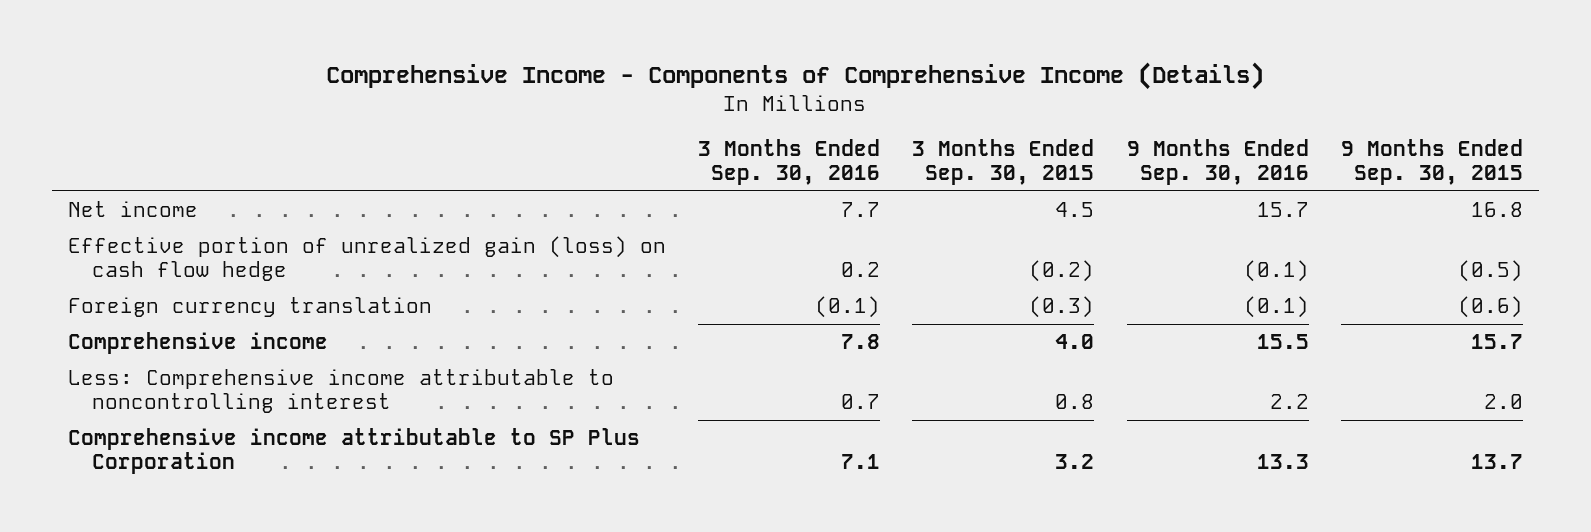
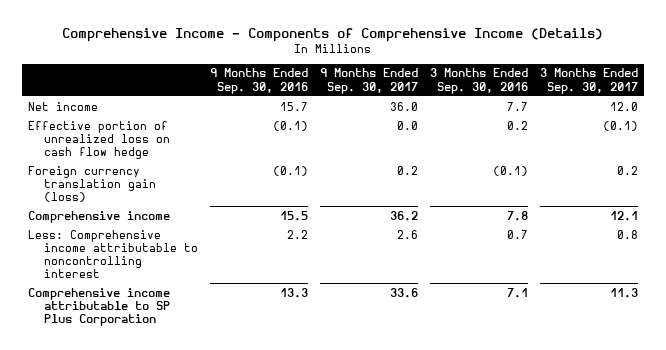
- | 3 Months Ended Sep. 30, 2016 | 3 Months Ended Sep. 30, 2015 | 9 Months Ended Sep. 30, 2016 | 9 Months Ended Sep. 30, 2015
+ | 9 Months Ended Sep. 30, 2016 | 9 Months Ended Sep. 30, 2017 | 3 Months Ended Sep. 30, 2016 | 3 Months Ended Sep. 30, 2017
- Effective portion of unrealized gain (loss) on cash flow hedge | 0.2 | (0.2) | (0.1) | (0.5)
- Foreign currency translation | (0.1) | (0.3) | (0.1) | (0.6)
+ Effective portion of unrealized loss on cash flow hedge | (0.1) | 0.0 | 0.2 | (0.1)
+ Foreign currency translation gain (loss) | (0.1) | 0.2 | (0.1) | 0.2

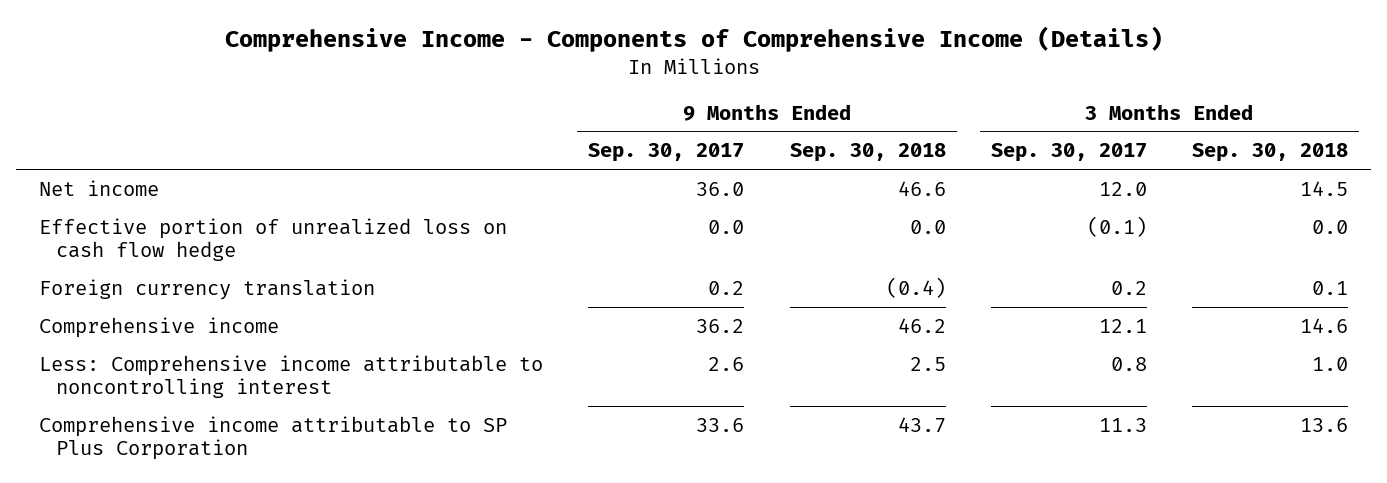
- | 9 Months Ended Sep. 30, 2016 | 9 Months Ended Sep. 30, 2017 | 3 Months Ended Sep. 30, 2016 | 3 Months Ended Sep. 30, 2017
+ | 9 Months Ended Sep. 30, 2017 | 9 Months Ended Sep. 30, 2018 | 3 Months Ended Sep. 30, 2017 | 3 Months Ended Sep. 30, 2018
- Foreign currency translation gain (loss) | (0.1) | 0.2 | (0.1) | 0.2
+ Foreign currency translation | 0.2 | (0.4) | 0.2 | 0.1

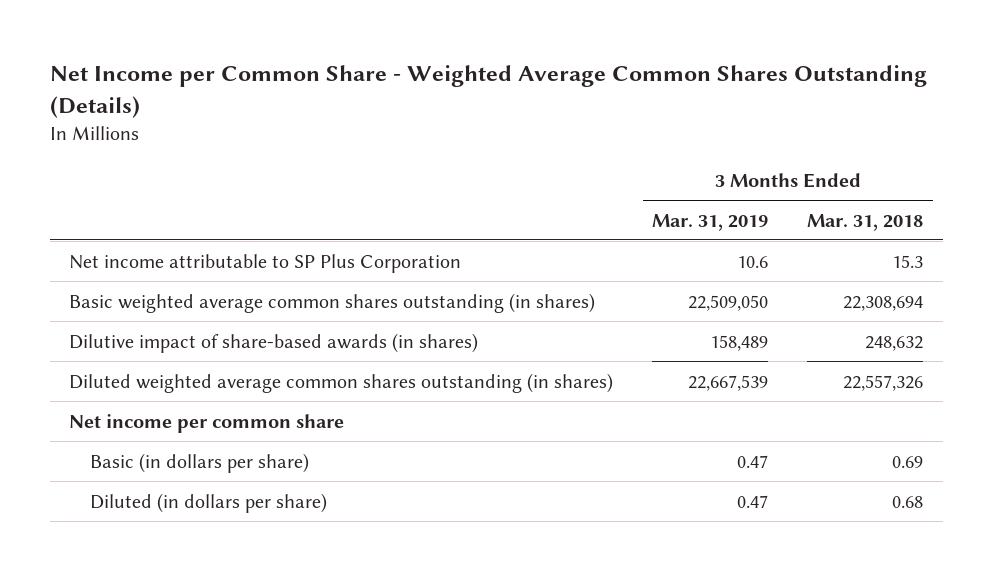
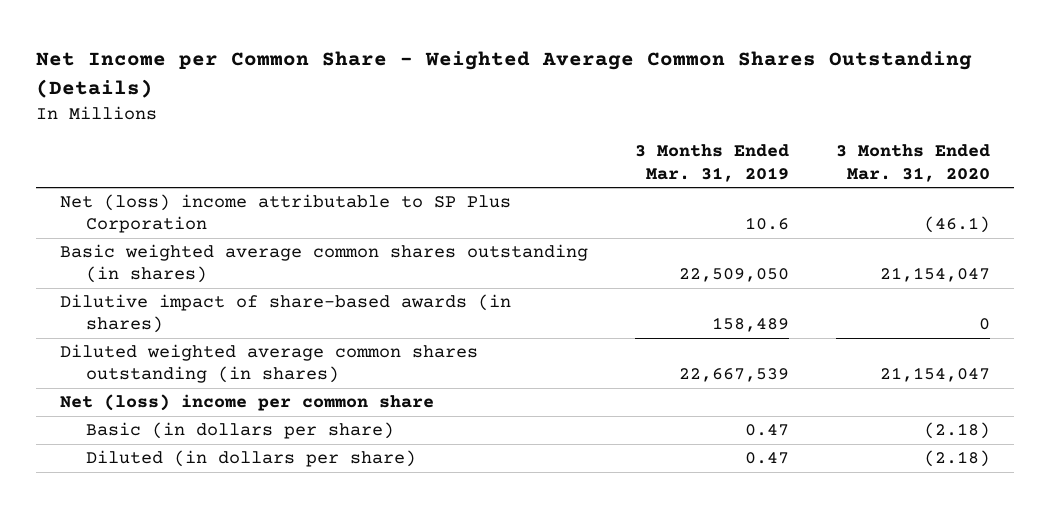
- | 3 Months Ended Mar. 31, 2019 | 3 Months Ended Mar. 31, 2018
+ | 3 Months Ended Mar. 31, 2019 | 3 Months Ended Mar. 31, 2020
- Net income attributable to SP Plus Corporation | 10.6 | 15.3
+ Net (loss) income attributable to SP Plus Corporation | 10.6 | (46.1)
- Net income per common share
+ Net (loss) income per common share

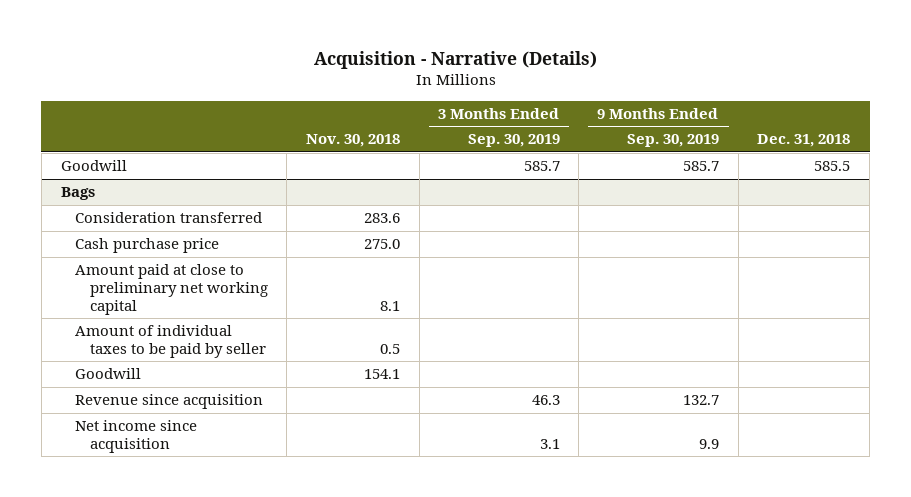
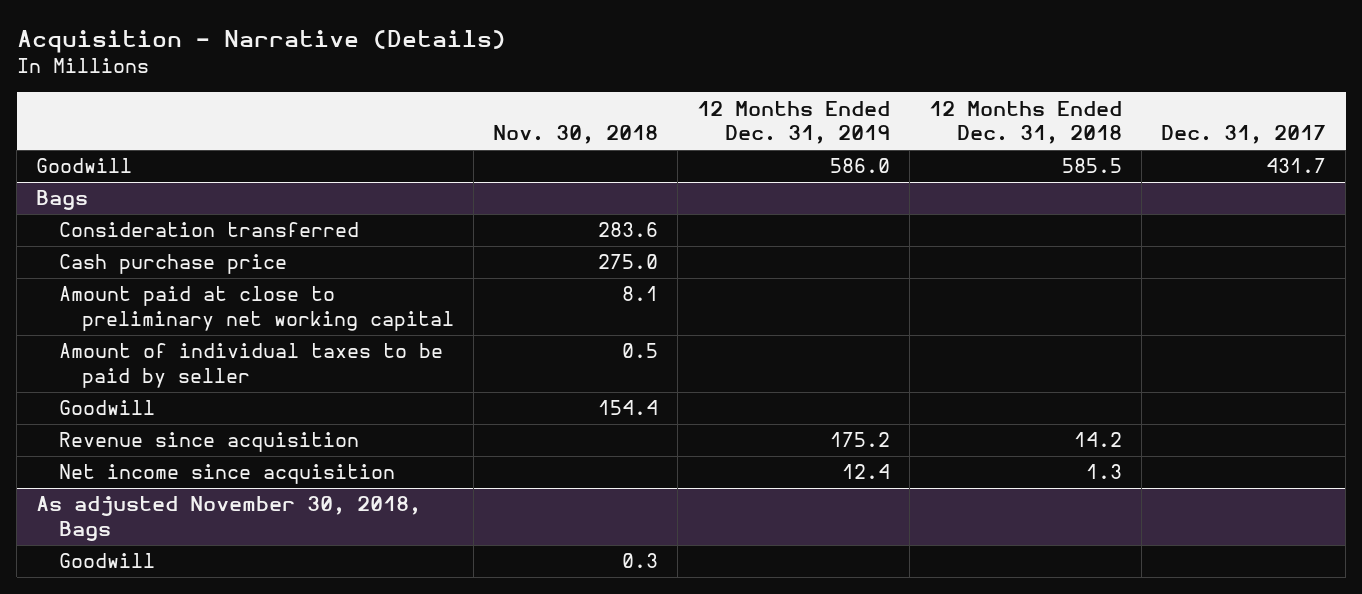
- | Nov. 30, 2018 | 3 Months Ended Sep. 30, 2019 | 9 Months Ended Sep. 30, 2019 | Dec. 31, 2018
+ | Nov. 30, 2018 | 12 Months Ended Dec. 31, 2019 | 12 Months Ended Dec. 31, 2018 | Dec. 31, 2017
@ Bags
- Goodwill | 154.1 | | |
+ Goodwill | 154.4 | | |
+ As adjusted November 30, 2018, Bags
+ Goodwill | 0.3 | | |

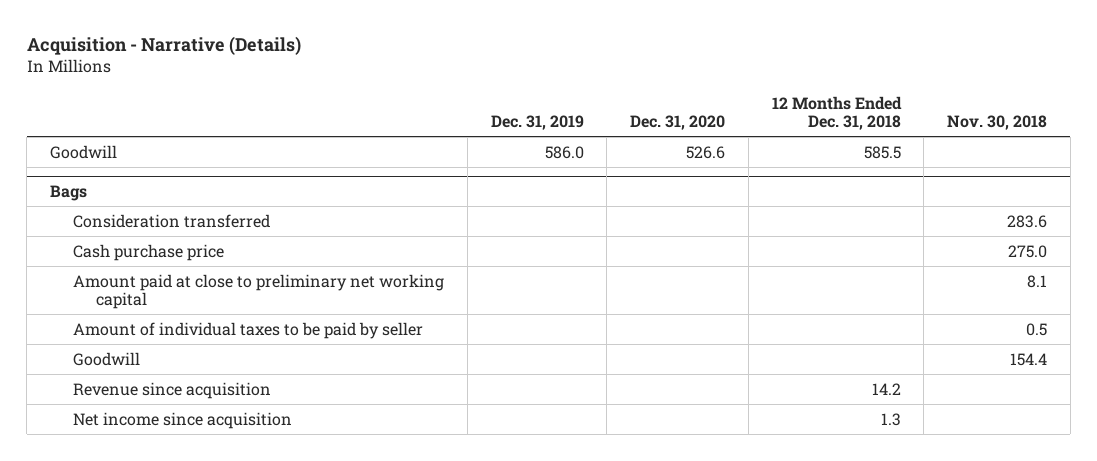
- | Nov. 30, 2018 | 12 Months Ended Dec. 31, 2019 | 12 Months Ended Dec. 31, 2018 | Dec. 31, 2017
+ | Dec. 31, 2019 | Dec. 31, 2020 | 12 Months Ended Dec. 31, 2018 | Nov. 30, 2018
- As adjusted November 30, 2018, Bags
- Goodwill | 0.3 | | |

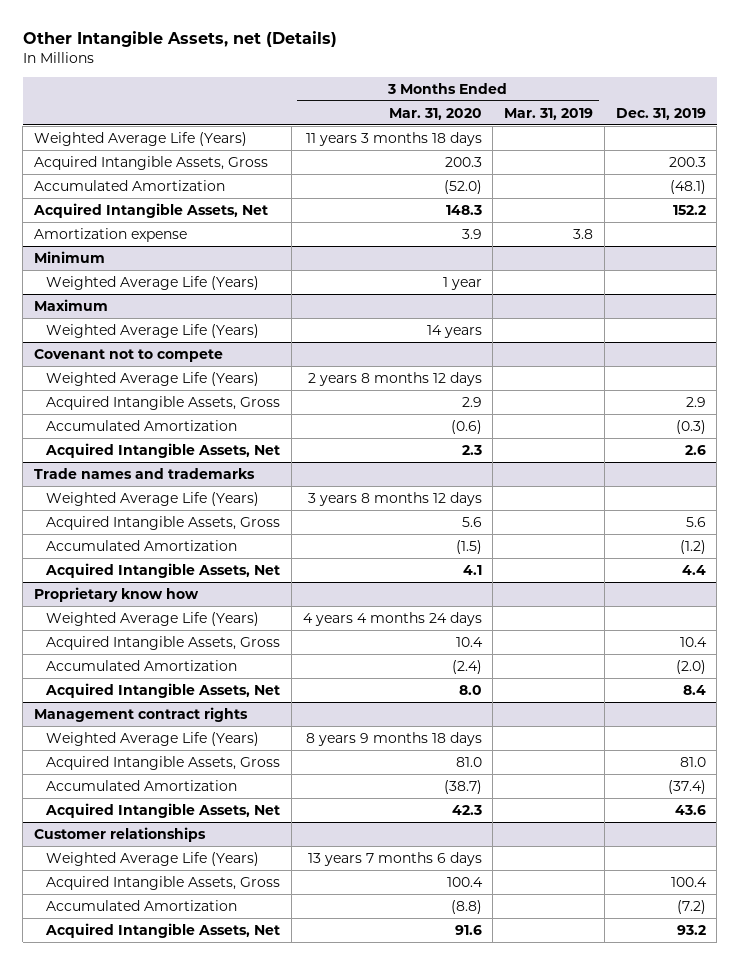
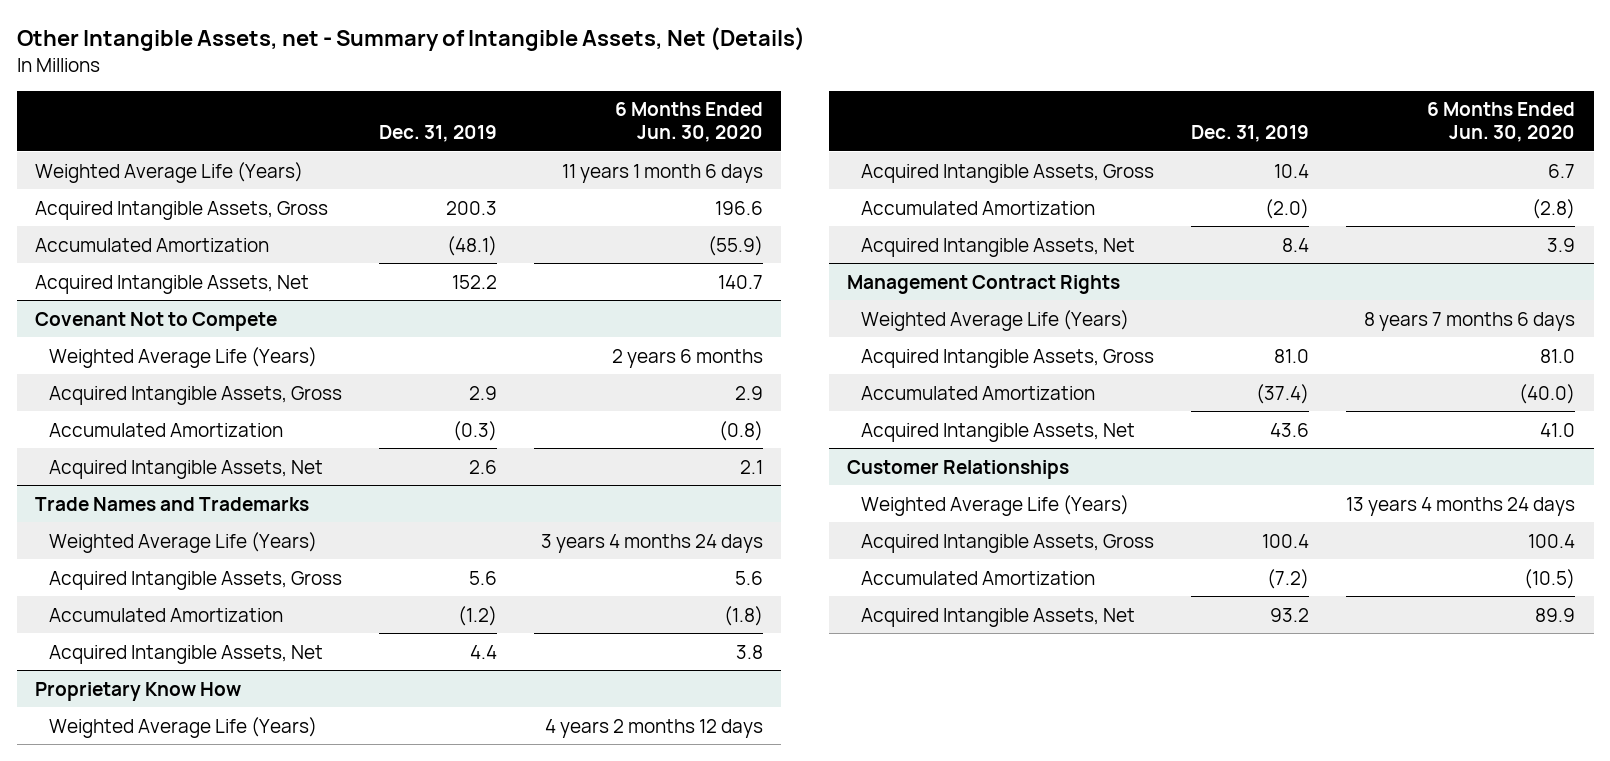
- Other Intangible Assets, net (Details)
+ Other Intangible Assets, net - Summary of Intangible Assets, Net (Details)
- | 3 Months Ended Mar. 31, 2020 | 3 Months Ended Mar. 31, 2019 | Dec. 31, 2019
+ | Dec. 31, 2019 | 6 Months Ended Jun. 30, 2020
- Amortization expense | 3.9 | 3.8 |
- Minimum
- Weighted Average Life (Years) | 1 year | |
- Maximum
- Weighted Average Life (Years) | 14 years | |
- Covenant not to compete
+ Covenant Not to Compete
- Trade names and trademarks
+ Trade Names and Trademarks
- Proprietary know how
+ Proprietary Know How
- Management contract rights
+ Management Contract Rights
- Customer relationships
+ Customer Relationships

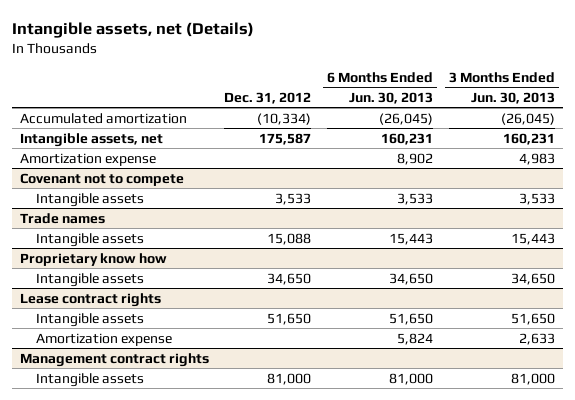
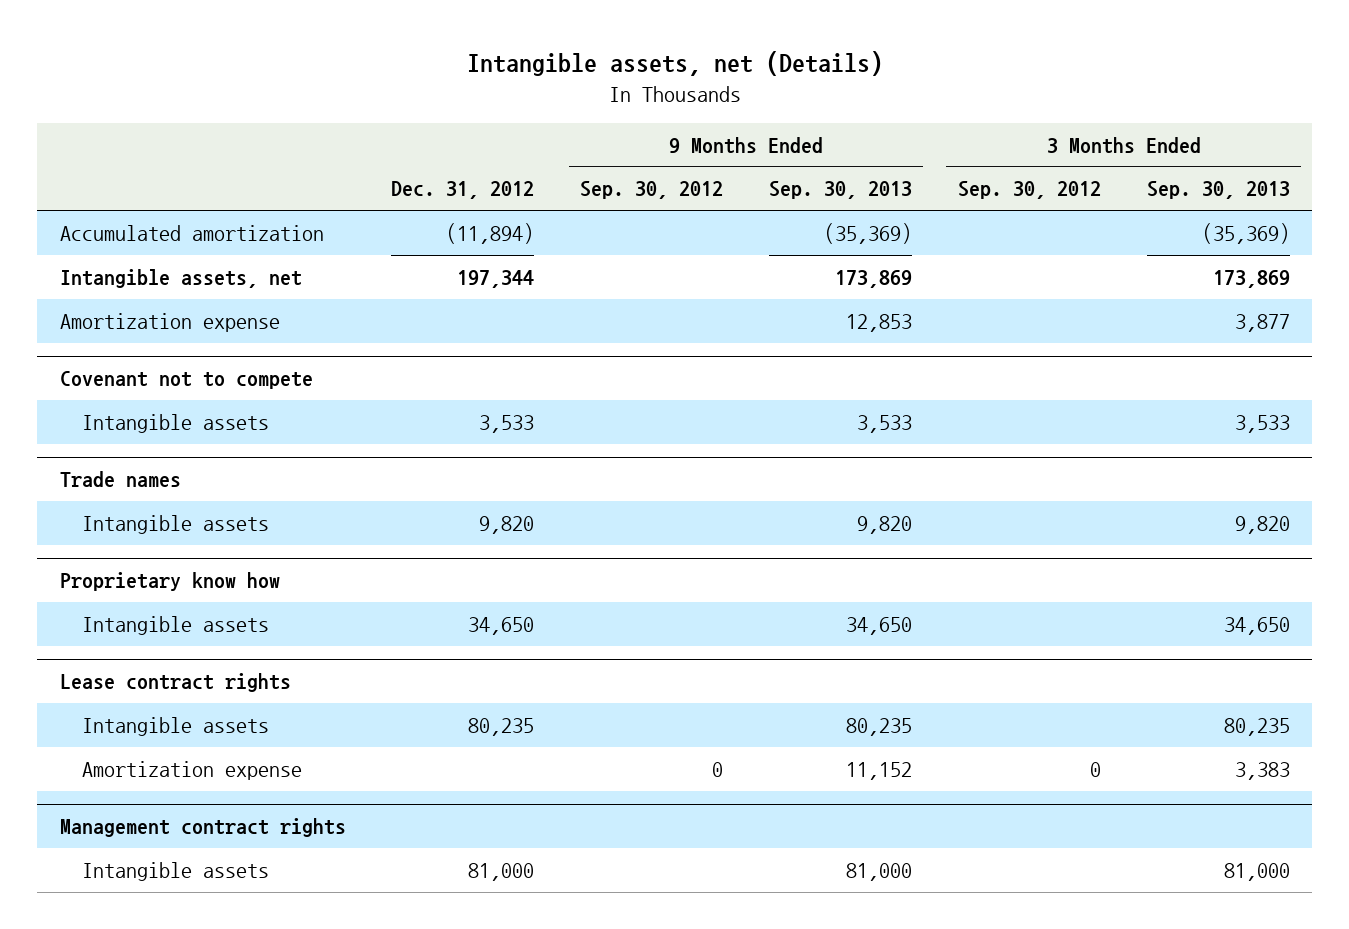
- | Dec. 31, 2012 | 6 Months Ended Jun. 30, 2013 | 3 Months Ended Jun. 30, 2013
+ | Dec. 31, 2012 | 9 Months Ended Sep. 30, 2012 | 9 Months Ended Sep. 30, 2013 | 3 Months Ended Sep. 30, 2012 | 3 Months Ended Sep. 30, 2013
- Accumulated amortization | (10,334) | (26,045) | (26,045)
- Intangible assets, net | 175,587 | 160,231 | 160,231
+ Accumulated amortization | (11,894) | | (35,369) | | (35,369)
+ Intangible assets, net | 197,344 | | 173,869 | | 173,869
@ Trade names
- Intangible assets | 15,088 | 15,443 | 15,443
+ Intangible assets | 9,820 | | 9,820 | | 9,820
@ Lease contract rights
- Intangible assets | 51,650 | 51,650 | 51,650
+ Intangible assets | 80,235 | | 80,235 | | 80,235

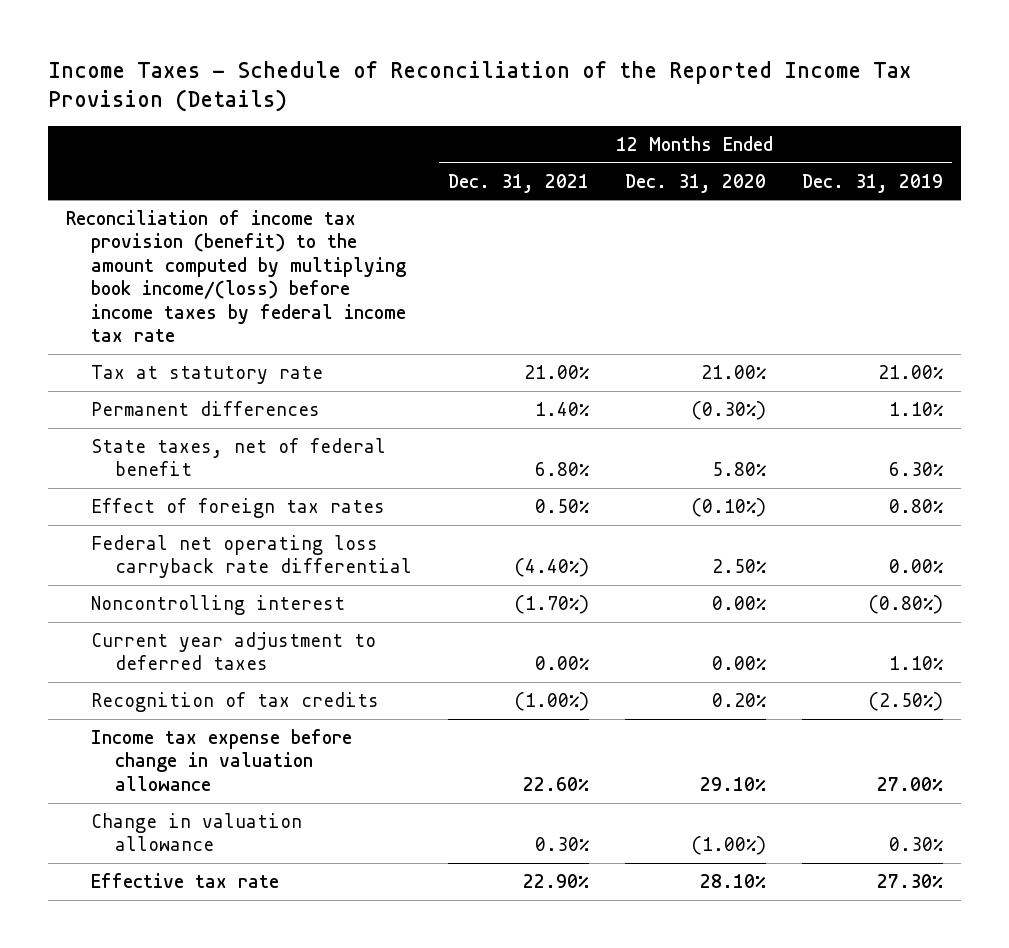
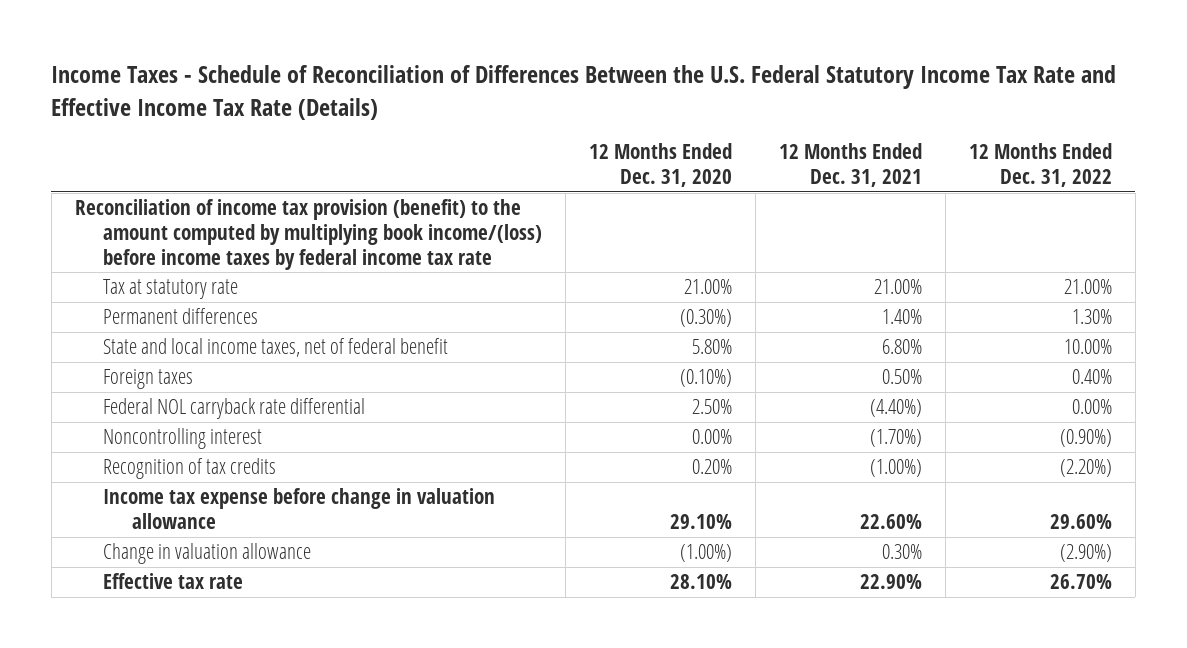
- Income Taxes - Schedule of Reconciliation of the Reported Income Tax Provision (Details)
+ Income Taxes - Schedule of Reconciliation of Differences Between the U.S. Federal Statutory Income Tax Rate and Effective Income Tax Rate (Details)
- | 12 Months Ended Dec. 31, 2021 | 12 Months Ended Dec. 31, 2020 | 12 Months Ended Dec. 31, 2019
+ | 12 Months Ended Dec. 31, 2020 | 12 Months Ended Dec. 31, 2021 | 12 Months Ended Dec. 31, 2022
- State taxes, net of federal benefit | 6.80% | 5.80% | 6.30%
- Effect of foreign tax rates | 0.50% | (0.10%) | 0.80%
- Federal net operating loss carryback rate differential | (4.40%) | 2.50% | 0.00%
+ State and local income taxes, net of federal benefit | 5.80% | 6.80% | 10.00%
+ Foreign taxes | (0.10%) | 0.50% | 0.40%
+ Federal NOL carryback rate differential | 2.50% | (4.40%) | 0.00%
- Current year adjustment to deferred taxes | 0.00% | 0.00% | 1.10%

